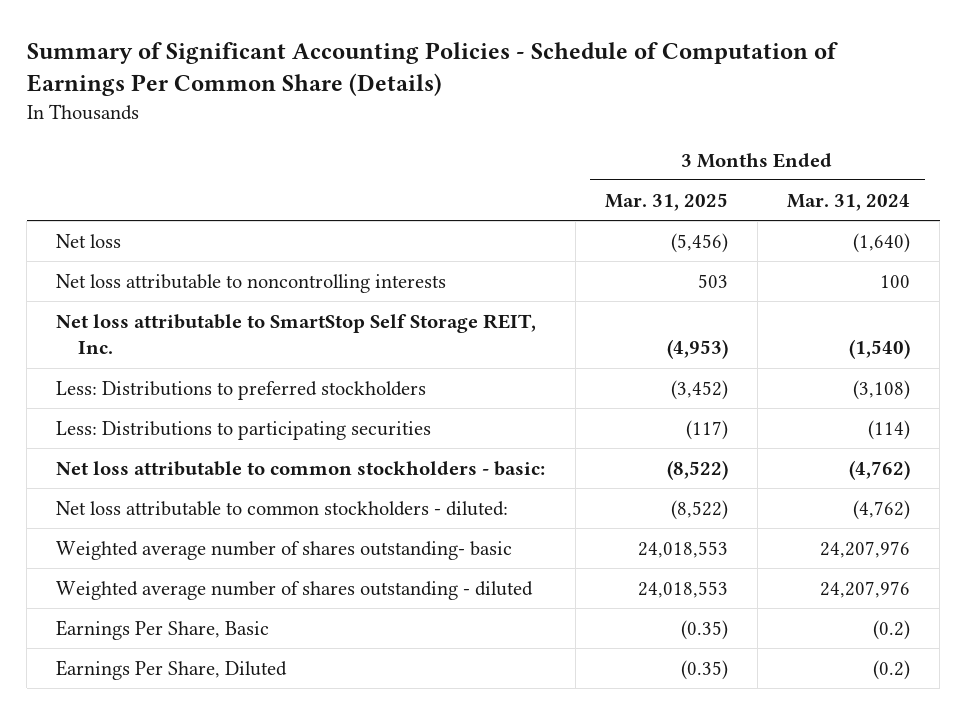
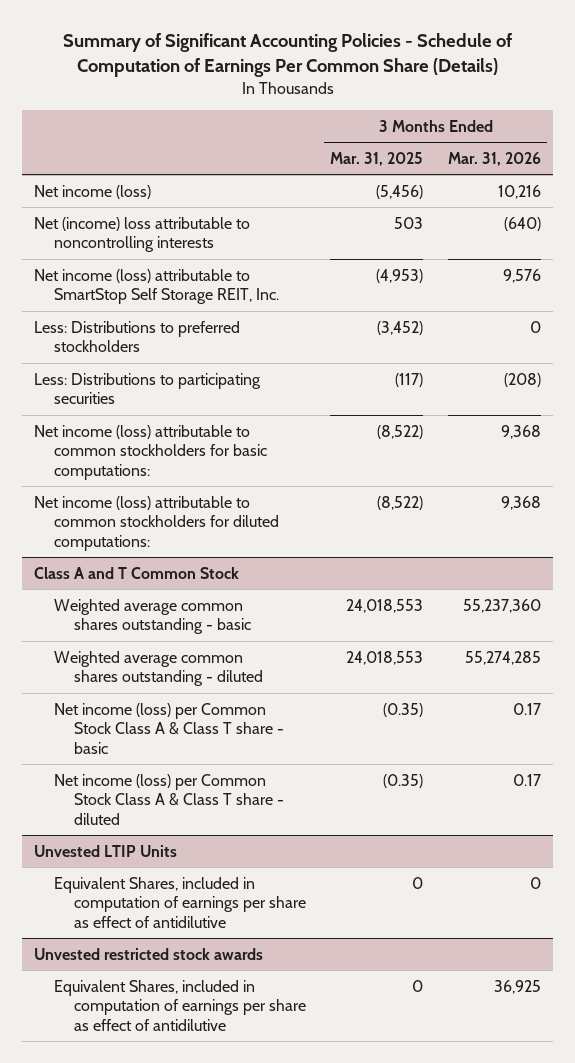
- | 3 Months Ended Mar. 31, 2025 | 3 Months Ended Mar. 31, 2024
+ | 3 Months Ended Mar. 31, 2025 | 3 Months Ended Mar. 31, 2026
- Net loss | (5,456) | (1,640)
- Net loss attributable to noncontrolling interests | 503 | 100
- Net loss attributable to SmartStop Self Storage REIT, Inc. | (4,953) | (1,540)
+ Net income (loss) | (5,456) | 10,216
+ Net (income) loss attributable to noncontrolling interests | 503 | (640)
+ Net income (loss) attributable to SmartStop Self Storage REIT, Inc. | (4,953) | 9,576
- Net loss attributable to common stockholders - basic: | (8,522) | (4,762)
- Net loss attributable to common stockholders - diluted: | (8,522) | (4,762)
- Weighted average number of shares outstanding- basic | 24,018,553 | 24,207,976
- Weighted average number of shares outstanding - diluted | 24,018,553 | 24,207,976
- Earnings Per Share, Basic | (0.35) | (0.2)
- Earnings Per Share, Diluted | (0.35) | (0.2)
+ Net income (loss) attributable to common stockholders for basic computations: | (8,522) | 9,368
+ Net income (loss) attributable to common stockholders for diluted computations: | (8,522) | 9,368
+ Class A and T Common Stock
+ Weighted average common shares outstanding - basic | 24,018,553 | 55,237,360
+ Weighted average common shares outstanding - diluted | 24,018,553 | 55,274,285
+ Net income (loss) per Common Stock Class A & Class T share - basic | (0.35) | 0.17
+ Net income (loss) per Common Stock Class A & Class T share - diluted | (0.35) | 0.17
+ Unvested LTIP Units
+ Equivalent Shares, included in computation of earnings per share as effect of antidilutive | 0 | 0
+ Unvested restricted stock awards
+ Equivalent Shares, included in computation of earnings per share as effect of antidilutive | 0 | 36,925

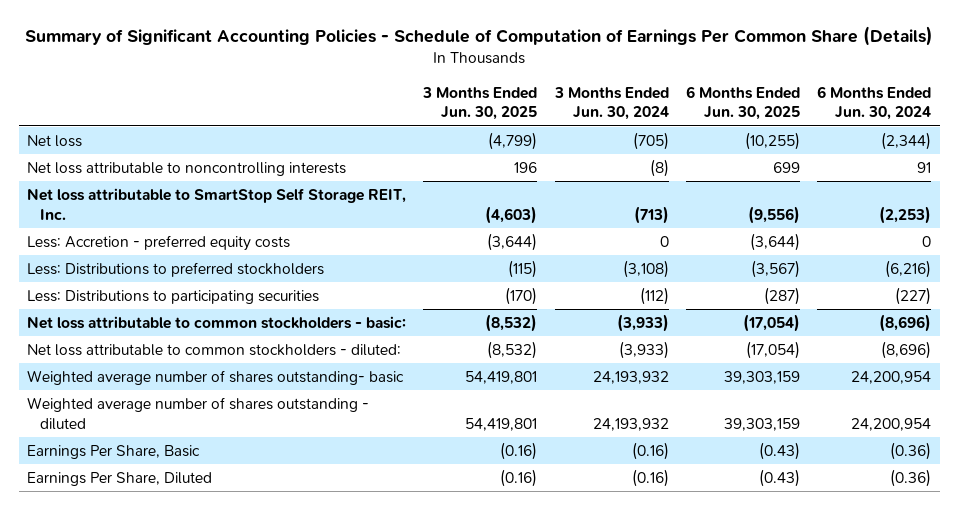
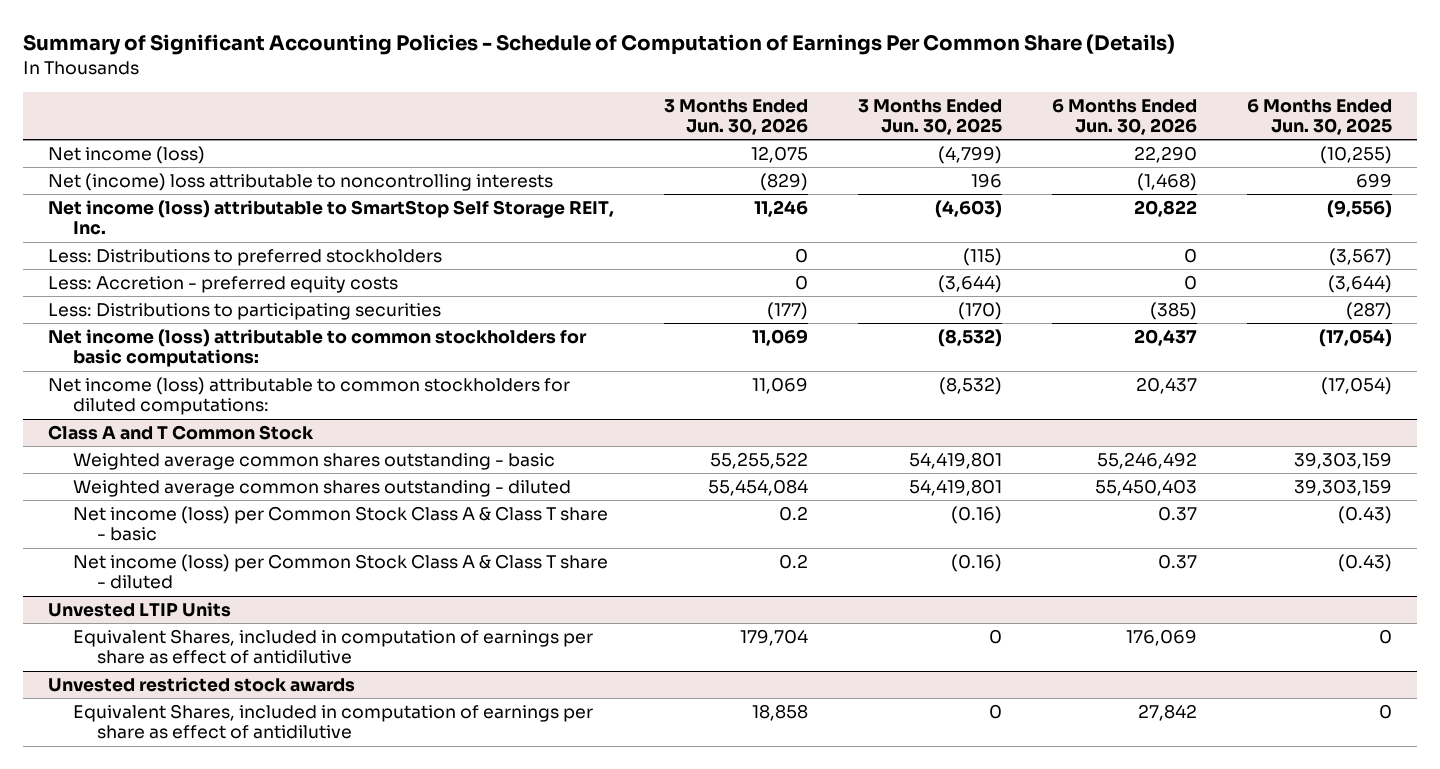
- | 3 Months Ended Jun. 30, 2025 | 3 Months Ended Jun. 30, 2024 | 6 Months Ended Jun. 30, 2025 | 6 Months Ended Jun. 30, 2024
+ | 3 Months Ended Jun. 30, 2026 | 3 Months Ended Jun. 30, 2025 | 6 Months Ended Jun. 30, 2026 | 6 Months Ended Jun. 30, 2025
- Net loss | (4,799) | (705) | (10,255) | (2,344)
- Net loss attributable to noncontrolling interests | 196 | (8) | 699 | 91
- Net loss attributable to SmartStop Self Storage REIT, Inc. | (4,603) | (713) | (9,556) | (2,253)
+ Net income (loss) | 12,075 | (4,799) | 22,290 | (10,255)
+ Net (income) loss attributable to noncontrolling interests | (829) | 196 | (1,468) | 699
+ Net income (loss) attributable to SmartStop Self Storage REIT, Inc. | 11,246 | (4,603) | 20,822 | (9,556)
moved down: Less: Accretion - preferred equity costs | 0 | (3,644) | 0 | (3,644)
- Net loss attributable to common stockholders - basic: | (8,532) | (3,933) | (17,054) | (8,696)
- Net loss attributable to common stockholders - diluted: | (8,532) | (3,933) | (17,054) | (8,696)
- Weighted average number of shares outstanding- basic | 54,419,801 | 24,193,932 | 39,303,159 | 24,200,954
- Weighted average number of shares outstanding - diluted | 54,419,801 | 24,193,932 | 39,303,159 | 24,200,954
- Earnings Per Share, Basic | (0.16) | (0.16) | (0.43) | (0.36)
- Earnings Per Share, Diluted | (0.16) | (0.16) | (0.43) | (0.36)
+ Net income (loss) attributable to common stockholders for basic computations: | 11,069 | (8,532) | 20,437 | (17,054)
+ Net income (loss) attributable to common stockholders for diluted computations: | 11,069 | (8,532) | 20,437 | (17,054)
+ Class A and T Common Stock
+ Weighted average common shares outstanding - basic | 55,255,522 | 54,419,801 | 55,246,492 | 39,303,159
+ Weighted average common shares outstanding - diluted | 55,454,084 | 54,419,801 | 55,450,403 | 39,303,159
+ Net income (loss) per Common Stock Class A & Class T share - basic | 0.2 | (0.16) | 0.37 | (0.43)
+ Net income (loss) per Common Stock Class A & Class T share - diluted | 0.2 | (0.16) | 0.37 | (0.43)
+ Unvested LTIP Units
+ Equivalent Shares, included in computation of earnings per share as effect of antidilutive | 179,704 | 0 | 176,069 | 0
+ Unvested restricted stock awards
+ Equivalent Shares, included in computation of earnings per share as effect of antidilutive | 18,858 | 0 | 27,842 | 0

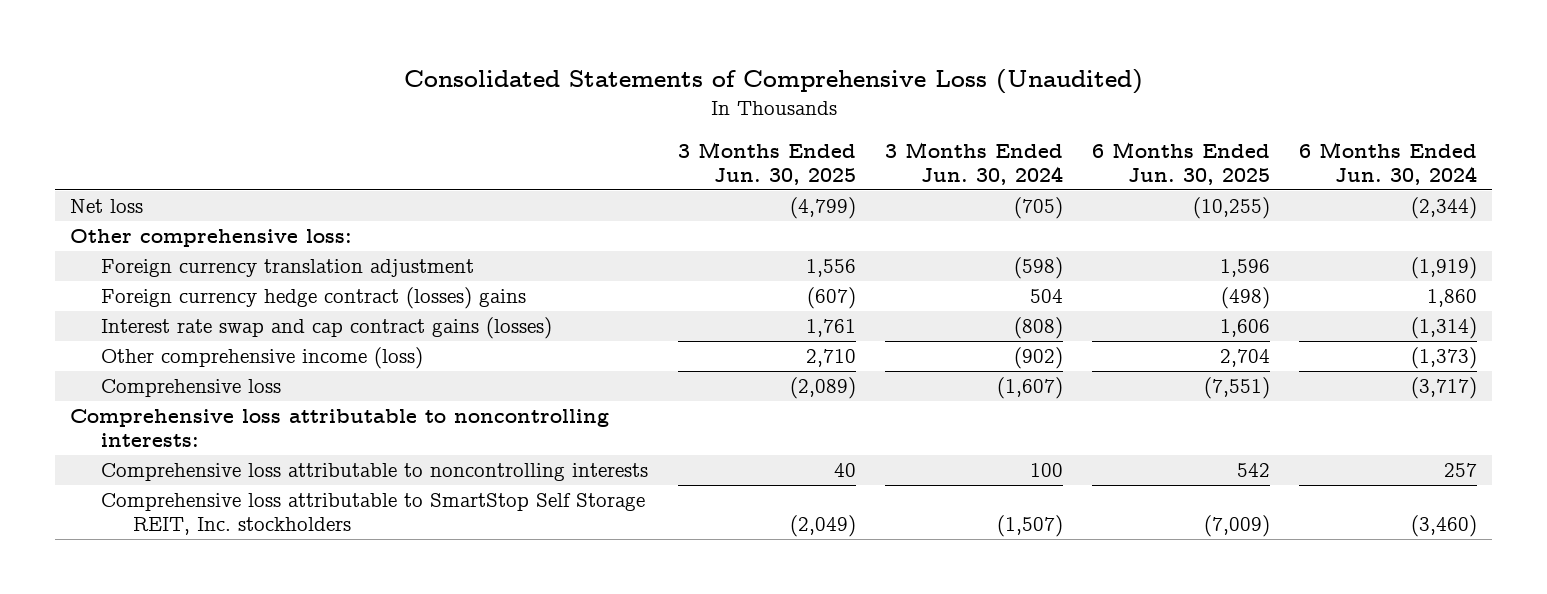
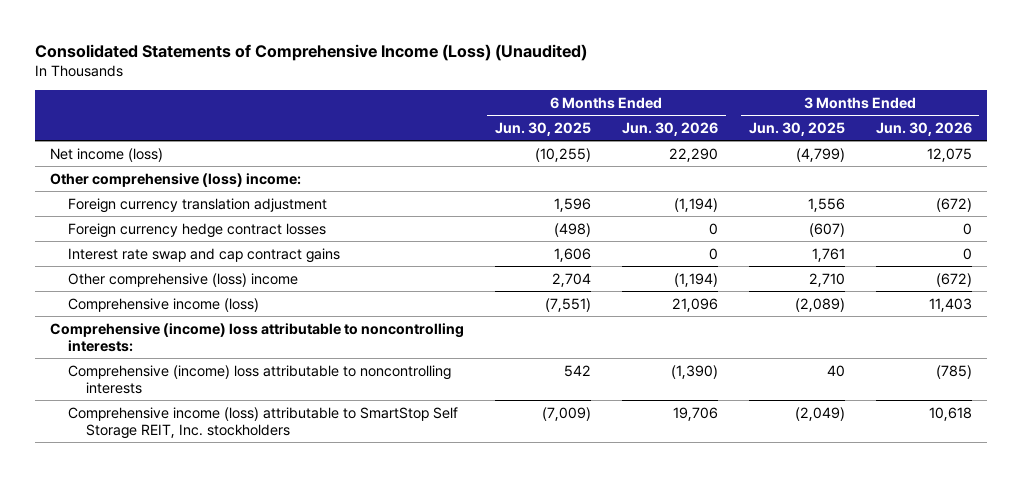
- Consolidated Statements of Comprehensive Loss (Unaudited)
+ Consolidated Statements of Comprehensive Income (Loss) (Unaudited)
- | 3 Months Ended Jun. 30, 2025 | 3 Months Ended Jun. 30, 2024 | 6 Months Ended Jun. 30, 2025 | 6 Months Ended Jun. 30, 2024
+ | 6 Months Ended Jun. 30, 2025 | 6 Months Ended Jun. 30, 2026 | 3 Months Ended Jun. 30, 2025 | 3 Months Ended Jun. 30, 2026
- Net loss | (4,799) | (705) | (10,255) | (2,344)
- Other comprehensive loss:
+ Net income (loss) | (10,255) | 22,290 | (4,799) | 12,075
+ Other comprehensive (loss) income:
- Foreign currency hedge contract (losses) gains | (607) | 504 | (498) | 1,860
- Interest rate swap and cap contract gains (losses) | 1,761 | (808) | 1,606 | (1,314)
- Other comprehensive income (loss) | 2,710 | (902) | 2,704 | (1,373)
- Comprehensive loss | (2,089) | (1,607) | (7,551) | (3,717)
- Comprehensive loss attributable to noncontrolling interests:
- Comprehensive loss attributable to noncontrolling interests | 40 | 100 | 542 | 257
- Comprehensive loss attributable to SmartStop Self Storage REIT, Inc. stockholders | (2,049) | (1,507) | (7,009) | (3,460)
+ Foreign currency hedge contract losses | (498) | 0 | (607) | 0
+ Interest rate swap and cap contract gains | 1,606 | 0 | 1,761 | 0
+ Other comprehensive (loss) income | 2,704 | (1,194) | 2,710 | (672)
+ Comprehensive income (loss) | (7,551) | 21,096 | (2,089) | 11,403
+ Comprehensive (income) loss attributable to noncontrolling interests:
+ Comprehensive (income) loss attributable to noncontrolling interests | 542 | (1,390) | 40 | (785)
+ Comprehensive income (loss) attributable to SmartStop Self Storage REIT, Inc. stockholders | (7,009) | 19,706 | (2,049) | 10,618

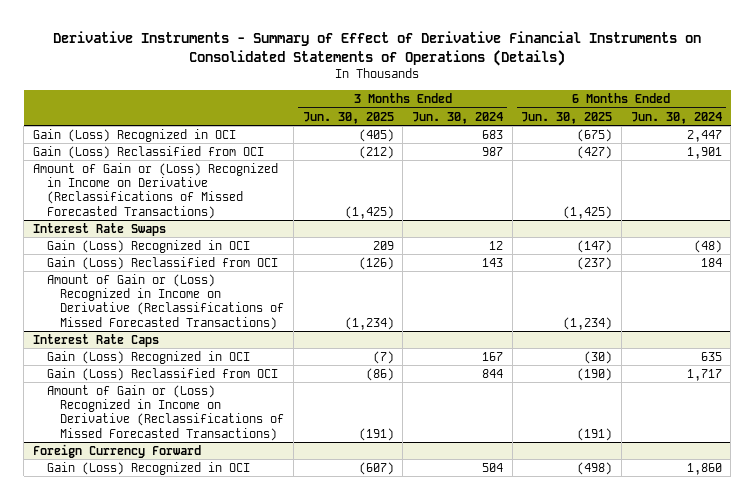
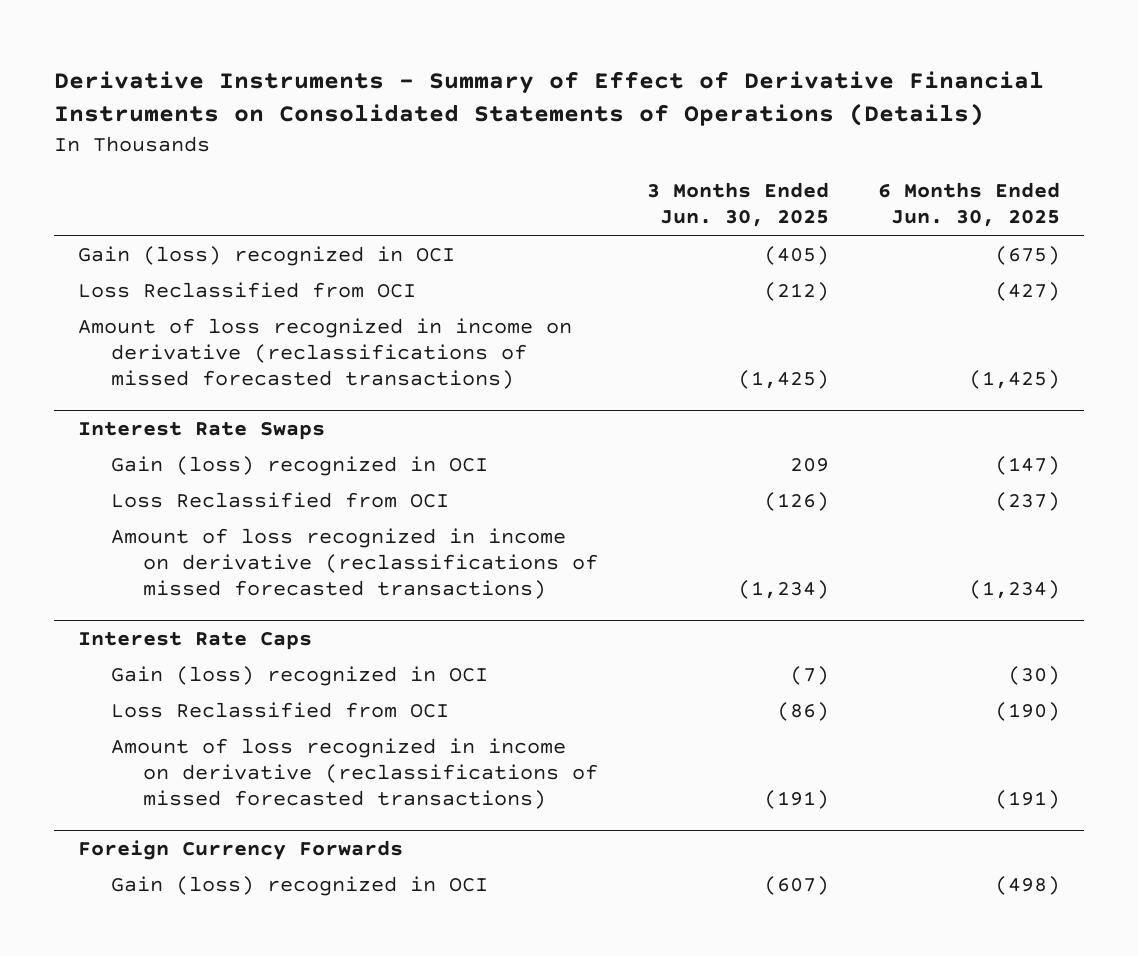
- | 3 Months Ended Jun. 30, 2025 | 3 Months Ended Jun. 30, 2024 | 6 Months Ended Jun. 30, 2025 | 6 Months Ended Jun. 30, 2024
+ | 3 Months Ended Jun. 30, 2025 | 6 Months Ended Jun. 30, 2025
- Gain (Loss) Recognized in OCI | (405) | 683 | (675) | 2,447
- Gain (Loss) Reclassified from OCI | (212) | 987 | (427) | 1,901
- Amount of Gain or (Loss) Recognized in Income on Derivative (Reclassifications of Missed Forecasted Transactions) | (1,425) | | (1,425) |
+ Gain (loss) recognized in OCI | (405) | (675)
+ Loss Reclassified from OCI | (212) | (427)
+ Amount of loss recognized in income on derivative (reclassifications of missed forecasted transactions) | (1,425) | (1,425)
@ Interest Rate Swaps
- Gain (Loss) Recognized in OCI | 209 | 12 | (147) | (48)
- Gain (Loss) Reclassified from OCI | (126) | 143 | (237) | 184
- Amount of Gain or (Loss) Recognized in Income on Derivative (Reclassifications of Missed Forecasted Transactions) | (1,234) | | (1,234) |
+ Gain (loss) recognized in OCI | 209 | (147)
+ Loss Reclassified from OCI | (126) | (237)
+ Amount of loss recognized in income on derivative (reclassifications of missed forecasted transactions) | (1,234) | (1,234)
@ Interest Rate Caps
- Gain (Loss) Recognized in OCI | (7) | 167 | (30) | 635
- Gain (Loss) Reclassified from OCI | (86) | 844 | (190) | 1,717
- Amount of Gain or (Loss) Recognized in Income on Derivative (Reclassifications of Missed Forecasted Transactions) | (191) | | (191) |
- Foreign Currency Forward
- Gain (Loss) Recognized in OCI | (607) | 504 | (498) | 1,860
@ Interest Rate Caps
+ Gain (loss) recognized in OCI | (7) | (30)
+ Loss Reclassified from OCI | (86) | (190)
+ Amount of loss recognized in income on derivative (reclassifications of missed forecasted transactions) | (191) | (191)
+ Foreign Currency Forwards
+ Gain (loss) recognized in OCI | (607) | (498)

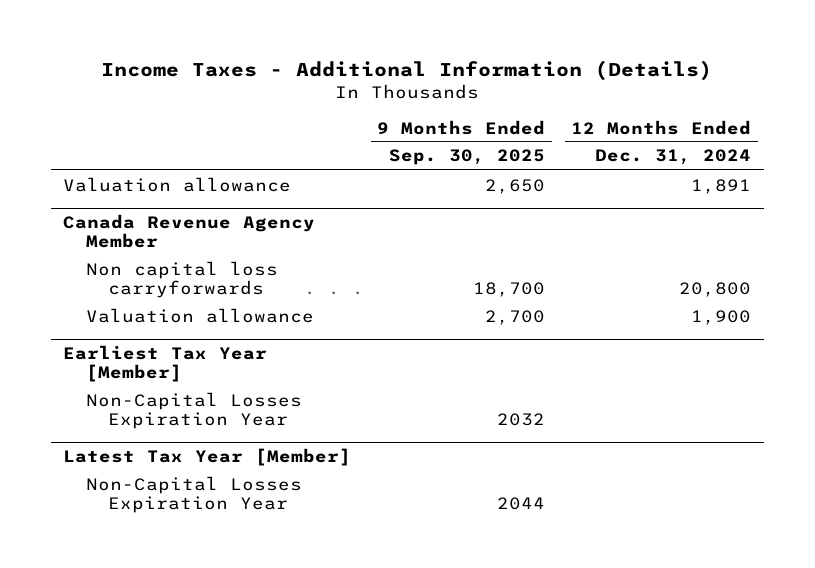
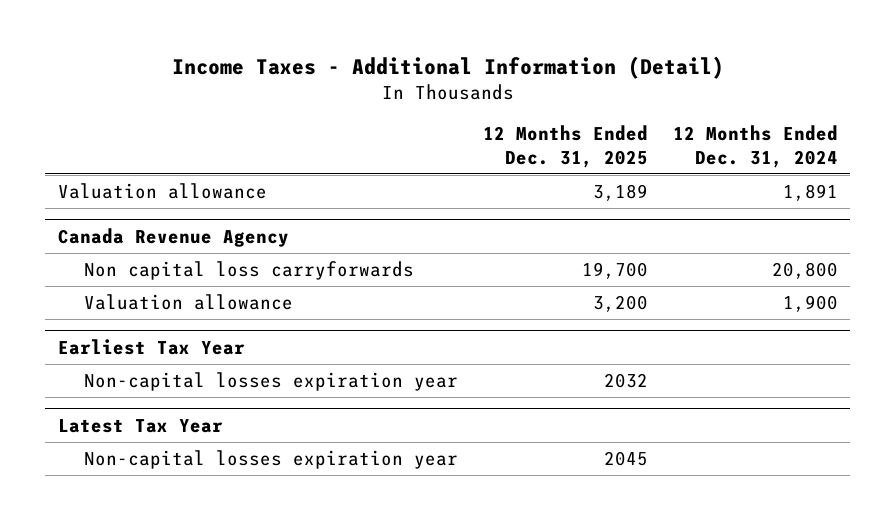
- Income Taxes - Additional Information (Details)
+ Income Taxes - Additional Information (Detail)
- | 9 Months Ended Sep. 30, 2025 | 12 Months Ended Dec. 31, 2024
+ | 12 Months Ended Dec. 31, 2025 | 12 Months Ended Dec. 31, 2024
- Canada Revenue Agency Member
+ Canada Revenue Agency
- Earliest Tax Year [Member]
- Non-Capital Losses Expiration Year | 2032 |
- Latest Tax Year [Member]
- Non-Capital Losses Expiration Year | 2044 |
+ Earliest Tax Year
+ Non-capital losses expiration year | 2032 |
+ Latest Tax Year
+ Non-capital losses expiration year | 2045 |

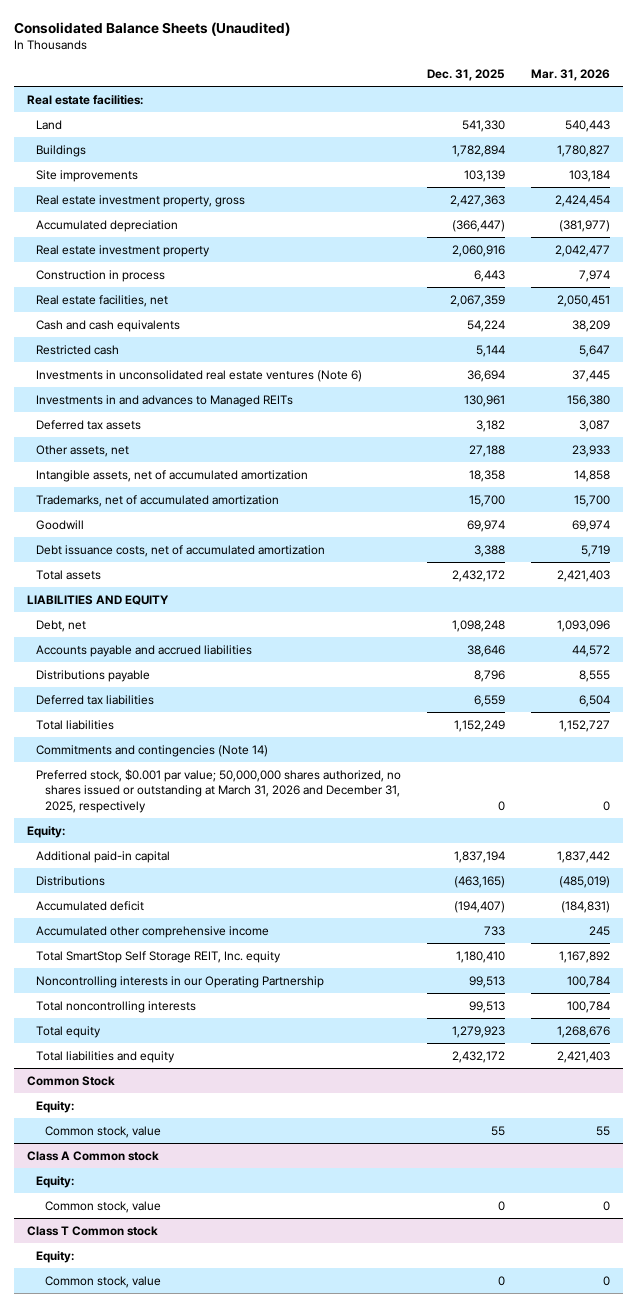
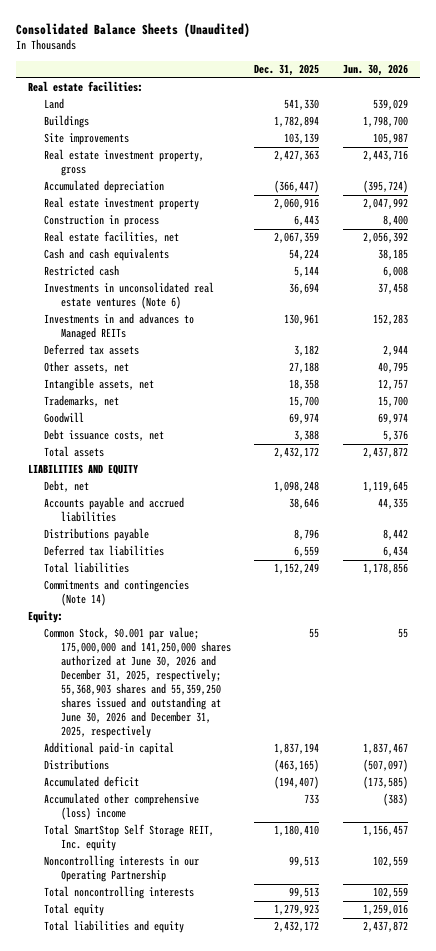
- | Dec. 31, 2025 | Mar. 31, 2026
+ | Dec. 31, 2025 | Jun. 30, 2026
- Intangible assets, net of accumulated amortization | 18,358 | 14,858
- Trademarks, net of accumulated amortization | 15,700 | 15,700
+ Intangible assets, net | 18,358 | 12,757
+ Trademarks, net | 15,700 | 15,700
- Debt issuance costs, net of accumulated amortization | 3,388 | 5,719
+ Debt issuance costs, net | 3,388 | 5,376
- Preferred stock, $0.001 par value; 50,000,000 shares authorized, no shares issued or outstanding at March 31, 2026 and December 31, 2025, respectively | 0 | 0
+ Common Stock, $0.001 par value; 175,000,000 and 141,250,000 shares authorized at June 30, 2026 and December 31, 2025, respectively; 55,368,903 shares and 55,359,250 shares issued and outstanding at June 30, 2026 and December 31, 2025, respectively | 55 | 55
- Accumulated other comprehensive income | 733 | 245
+ Accumulated other comprehensive (loss) income | 733 | (383)
- Common Stock
- Equity:
- Common stock, value | 55 | 55
- Class A Common stock
- Equity:
- Common stock, value | 0 | 0
- Class T Common stock
- Equity:
- Common stock, value | 0 | 0

